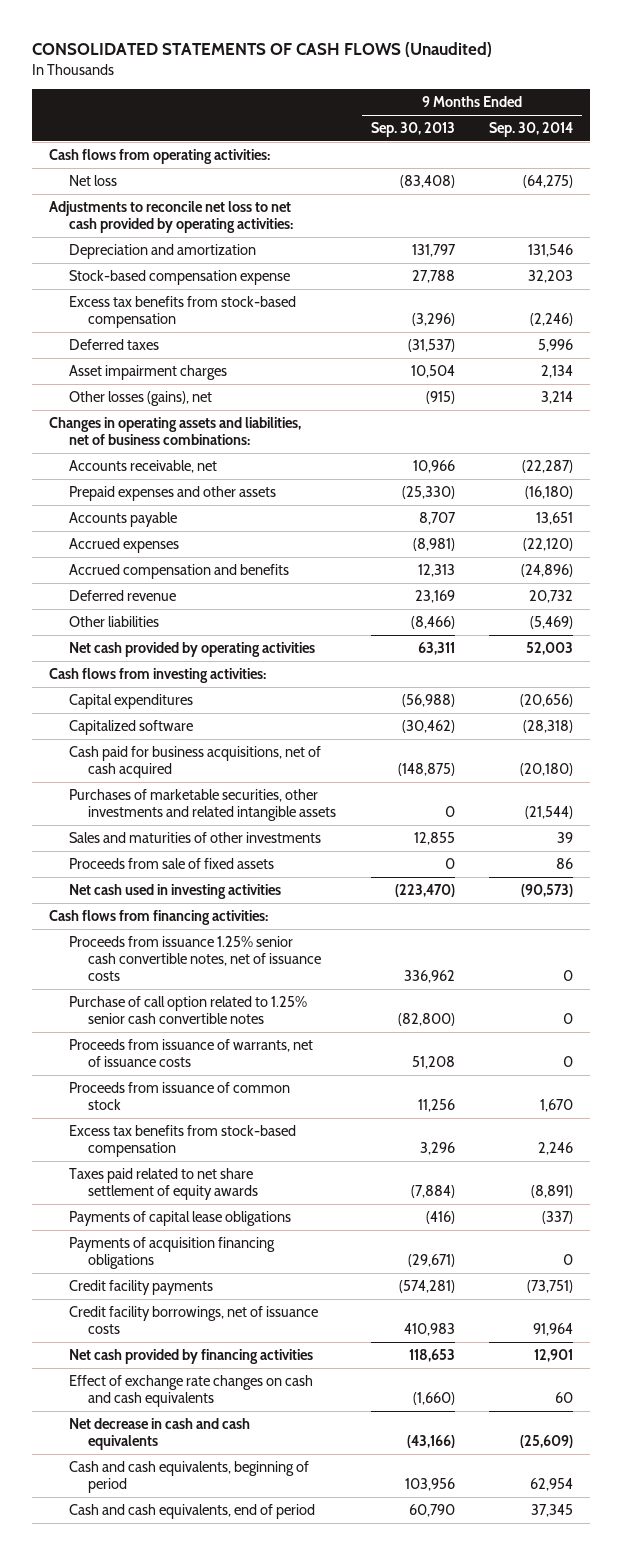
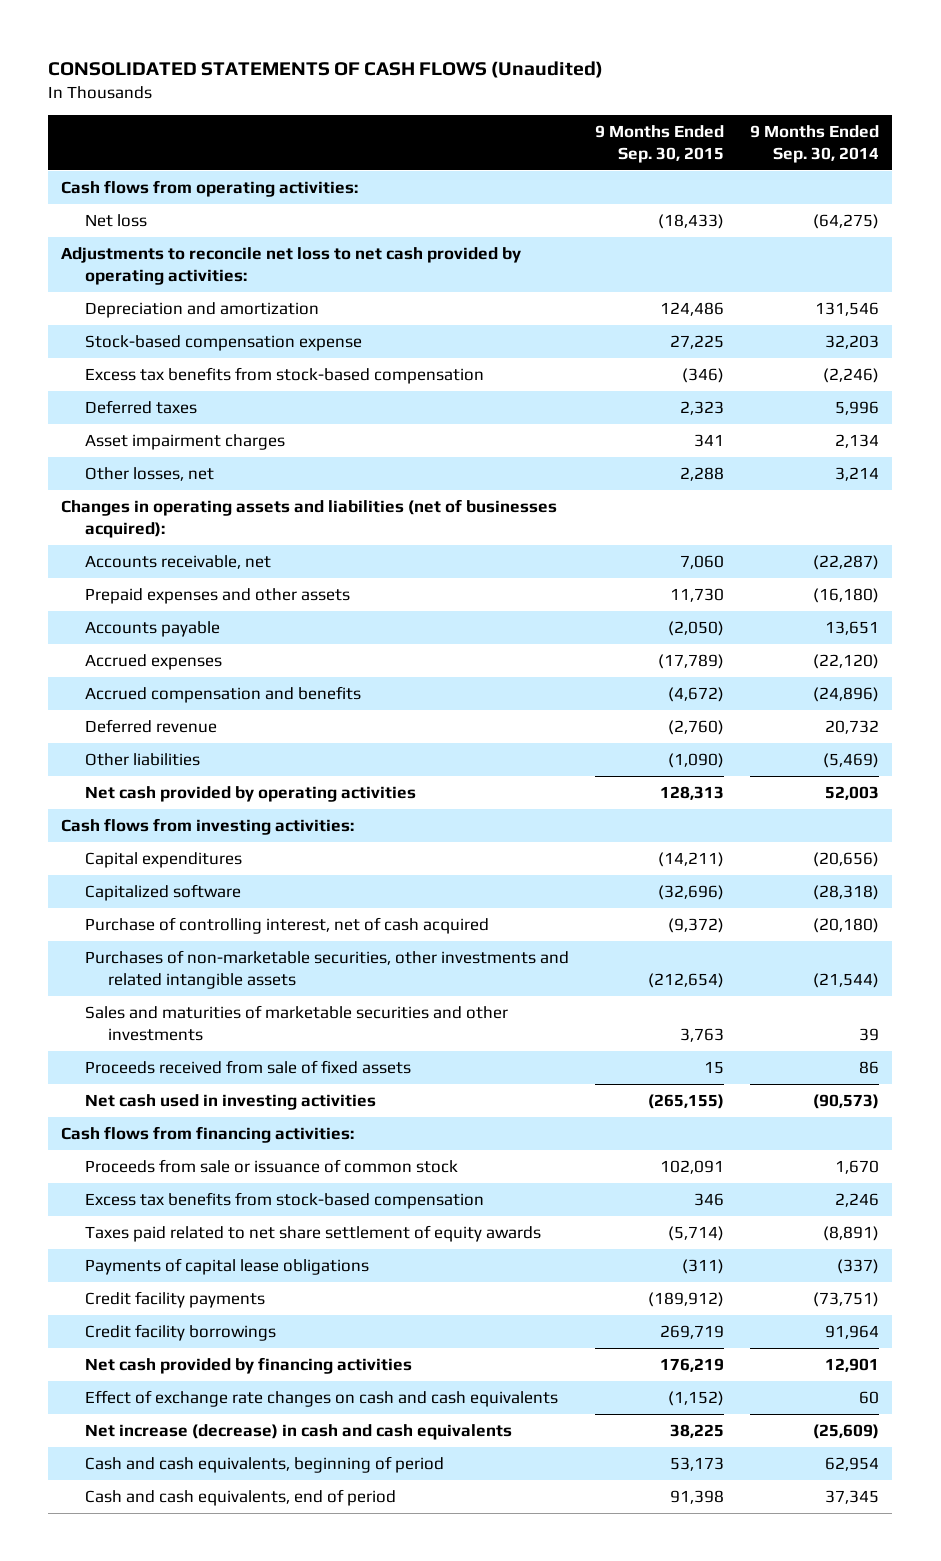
- | 9 Months Ended Sep. 30, 2013 | 9 Months Ended Sep. 30, 2014
+ | 9 Months Ended Sep. 30, 2015 | 9 Months Ended Sep. 30, 2014
- Other losses (gains), net | (915) | 3,214
- Changes in operating assets and liabilities, net of business combinations:
+ Other losses, net | 2,288 | 3,214
+ Changes in operating assets and liabilities (net of businesses acquired):
- Cash paid for business acquisitions, net of cash acquired | (148,875) | (20,180)
- Purchases of marketable securities, other investments and related intangible assets | 0 | (21,544)
- Sales and maturities of other investments | 12,855 | 39
- Proceeds from sale of fixed assets | 0 | 86
+ Purchase of controlling interest, net of cash acquired | (9,372) | (20,180)
+ Purchases of non-marketable securities, other investments and related intangible assets | (212,654) | (21,544)
+ Sales and maturities of marketable securities and other investments | 3,763 | 39
+ Proceeds received from sale of fixed assets | 15 | 86
- Proceeds from issuance 1.25% senior cash convertible notes, net of issuance costs | 336,962 | 0
- Purchase of call option related to 1.25% senior cash convertible notes | (82,800) | 0
- Proceeds from issuance of warrants, net of issuance costs | 51,208 | 0
- Proceeds from issuance of common stock | 11,256 | 1,670
+ Proceeds from sale or issuance of common stock | 102,091 | 1,670
- Payments of acquisition financing obligations | (29,671) | 0
- Credit facility borrowings, net of issuance costs | 410,983 | 91,964
+ Credit facility borrowings | 269,719 | 91,964
- Net decrease in cash and cash equivalents | (43,166) | (25,609)
+ Net increase (decrease) in cash and cash equivalents | 38,225 | (25,609)

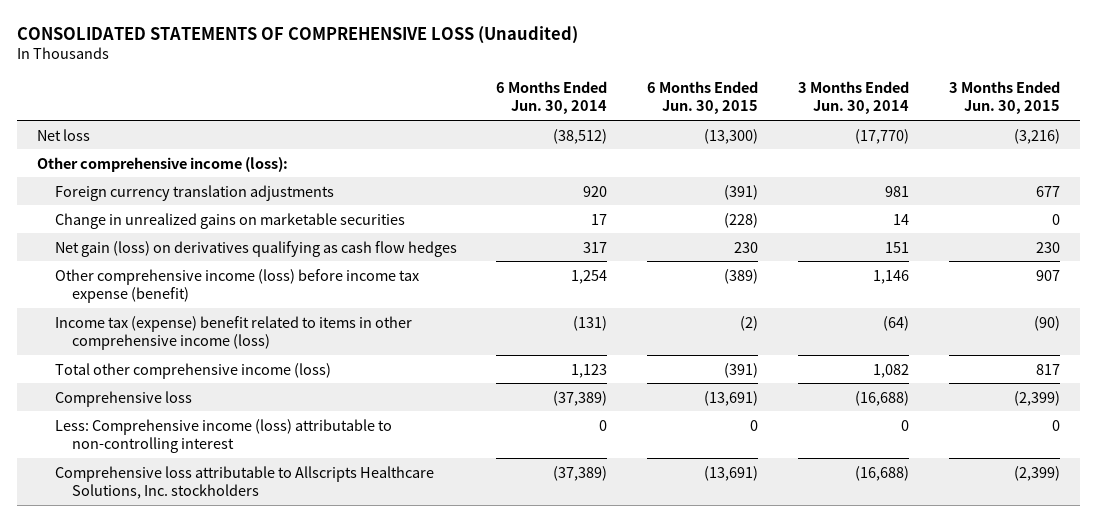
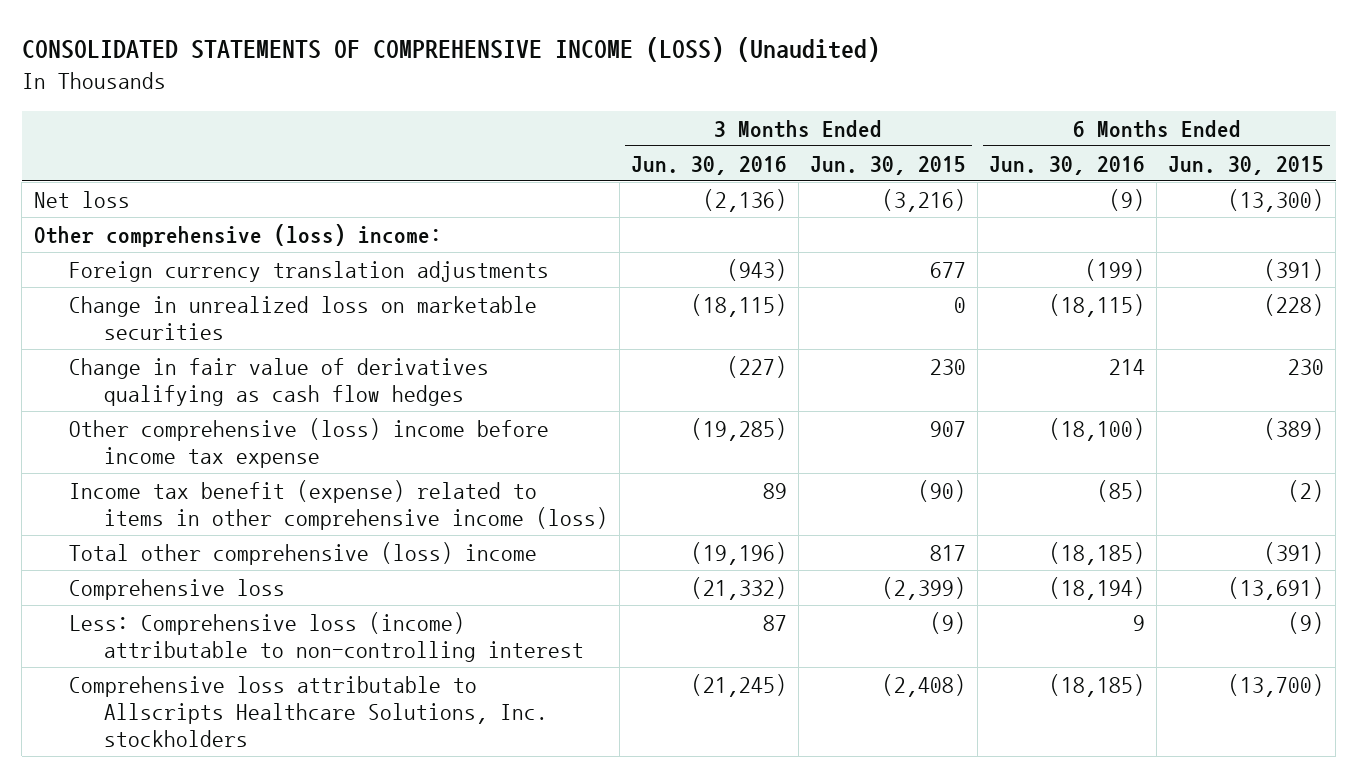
- CONSOLIDATED STATEMENTS OF COMPREHENSIVE LOSS (Unaudited)
+ CONSOLIDATED STATEMENTS OF COMPREHENSIVE INCOME (LOSS) (Unaudited)
- | 6 Months Ended Jun. 30, 2014 | 6 Months Ended Jun. 30, 2015 | 3 Months Ended Jun. 30, 2014 | 3 Months Ended Jun. 30, 2015
+ | 3 Months Ended Jun. 30, 2016 | 3 Months Ended Jun. 30, 2015 | 6 Months Ended Jun. 30, 2016 | 6 Months Ended Jun. 30, 2015
- Other comprehensive income (loss):
+ Other comprehensive (loss) income:
- Change in unrealized gains on marketable securities | 17 | (228) | 14 | 0
- Net gain (loss) on derivatives qualifying as cash flow hedges | 317 | 230 | 151 | 230
- Other comprehensive income (loss) before income tax expense (benefit) | 1,254 | (389) | 1,146 | 907
- Income tax (expense) benefit related to items in other comprehensive income (loss) | (131) | (2) | (64) | (90)
- Total other comprehensive income (loss) | 1,123 | (391) | 1,082 | 817
+ Change in unrealized loss on marketable securities | (18,115) | 0 | (18,115) | (228)
+ Change in fair value of derivatives qualifying as cash flow hedges | (227) | 230 | 214 | 230
+ Other comprehensive (loss) income before income tax expense | (19,285) | 907 | (18,100) | (389)
+ Income tax benefit (expense) related to items in other comprehensive income (loss) | 89 | (90) | (85) | (2)
+ Total other comprehensive (loss) income | (19,196) | 817 | (18,185) | (391)
- Less: Comprehensive income (loss) attributable to non-controlling interest | 0 | 0 | 0 | 0
- Comprehensive loss attributable to Allscripts Healthcare Solutions, Inc. stockholders | (37,389) | (13,691) | (16,688) | (2,399)
+ Less: Comprehensive loss (income) attributable to non-controlling interest | 87 | (9) | 9 | (9)
+ Comprehensive loss attributable to Allscripts Healthcare Solutions, Inc. stockholders | (21,245) | (2,408) | (18,185) | (13,700)

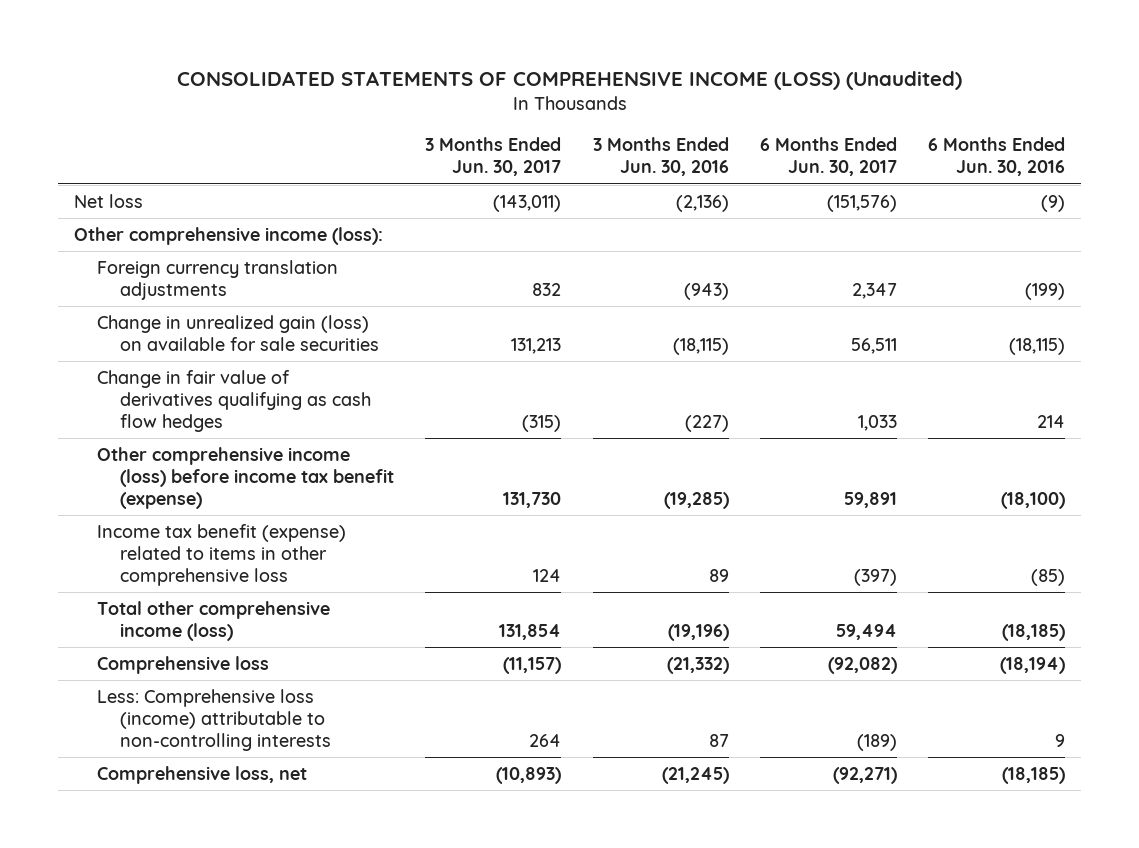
- | 3 Months Ended Jun. 30, 2016 | 3 Months Ended Jun. 30, 2015 | 6 Months Ended Jun. 30, 2016 | 6 Months Ended Jun. 30, 2015
+ | 3 Months Ended Jun. 30, 2017 | 3 Months Ended Jun. 30, 2016 | 6 Months Ended Jun. 30, 2017 | 6 Months Ended Jun. 30, 2016
- Other comprehensive (loss) income:
+ Other comprehensive income (loss):
- Change in unrealized loss on marketable securities | (18,115) | 0 | (18,115) | (228)
+ Change in unrealized gain (loss) on available for sale securities | 131,213 | (18,115) | 56,511 | (18,115)
- Other comprehensive (loss) income before income tax expense | (19,285) | 907 | (18,100) | (389)
- Income tax benefit (expense) related to items in other comprehensive income (loss) | 89 | (90) | (85) | (2)
- Total other comprehensive (loss) income | (19,196) | 817 | (18,185) | (391)
+ Other comprehensive income (loss) before income tax benefit (expense) | 131,730 | (19,285) | 59,891 | (18,100)
+ Income tax benefit (expense) related to items in other comprehensive loss | 124 | 89 | (397) | (85)
+ Total other comprehensive income (loss) | 131,854 | (19,196) | 59,494 | (18,185)
- Less: Comprehensive loss (income) attributable to non-controlling interest | 87 | (9) | 9 | (9)
- Comprehensive loss attributable to Allscripts Healthcare Solutions, Inc. stockholders | (21,245) | (2,408) | (18,185) | (13,700)
+ Less: Comprehensive loss (income) attributable to non-controlling interests | 264 | 87 | (189) | 9
+ Comprehensive loss, net | (10,893) | (21,245) | (92,271) | (18,185)

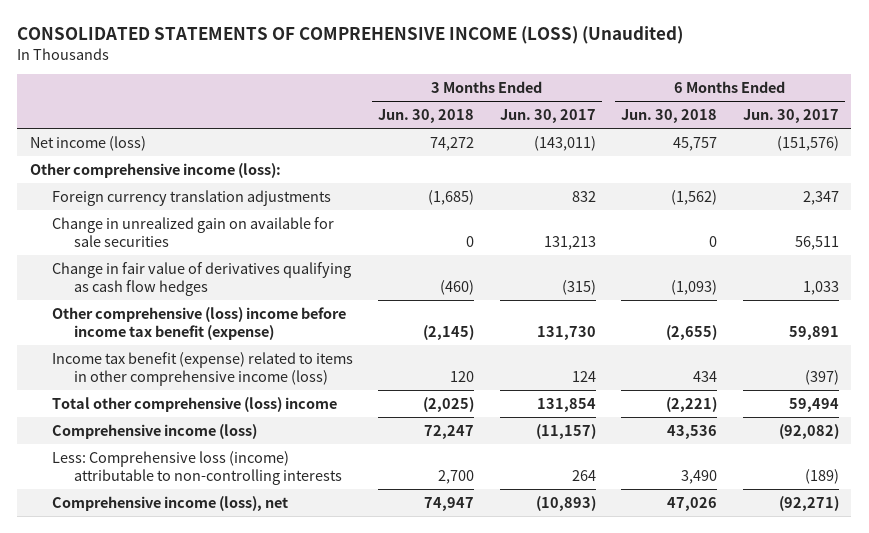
- | 3 Months Ended Jun. 30, 2017 | 3 Months Ended Jun. 30, 2016 | 6 Months Ended Jun. 30, 2017 | 6 Months Ended Jun. 30, 2016
+ | 3 Months Ended Jun. 30, 2018 | 3 Months Ended Jun. 30, 2017 | 6 Months Ended Jun. 30, 2018 | 6 Months Ended Jun. 30, 2017
- Net loss | (143,011) | (2,136) | (151,576) | (9)
+ Net income (loss) | 74,272 | (143,011) | 45,757 | (151,576)
- Change in unrealized gain (loss) on available for sale securities | 131,213 | (18,115) | 56,511 | (18,115)
+ Change in unrealized gain on available for sale securities | 0 | 131,213 | 0 | 56,511
- Other comprehensive income (loss) before income tax benefit (expense) | 131,730 | (19,285) | 59,891 | (18,100)
- Income tax benefit (expense) related to items in other comprehensive loss | 124 | 89 | (397) | (85)
- Total other comprehensive income (loss) | 131,854 | (19,196) | 59,494 | (18,185)
- Comprehensive loss | (11,157) | (21,332) | (92,082) | (18,194)
+ Other comprehensive (loss) income before income tax benefit (expense) | (2,145) | 131,730 | (2,655) | 59,891
+ Income tax benefit (expense) related to items in other comprehensive income (loss) | 120 | 124 | 434 | (397)
+ Total other comprehensive (loss) income | (2,025) | 131,854 | (2,221) | 59,494
+ Comprehensive income (loss) | 72,247 | (11,157) | 43,536 | (92,082)
- Comprehensive loss, net | (10,893) | (21,245) | (92,271) | (18,185)
+ Comprehensive income (loss), net | 74,947 | (10,893) | 47,026 | (92,271)

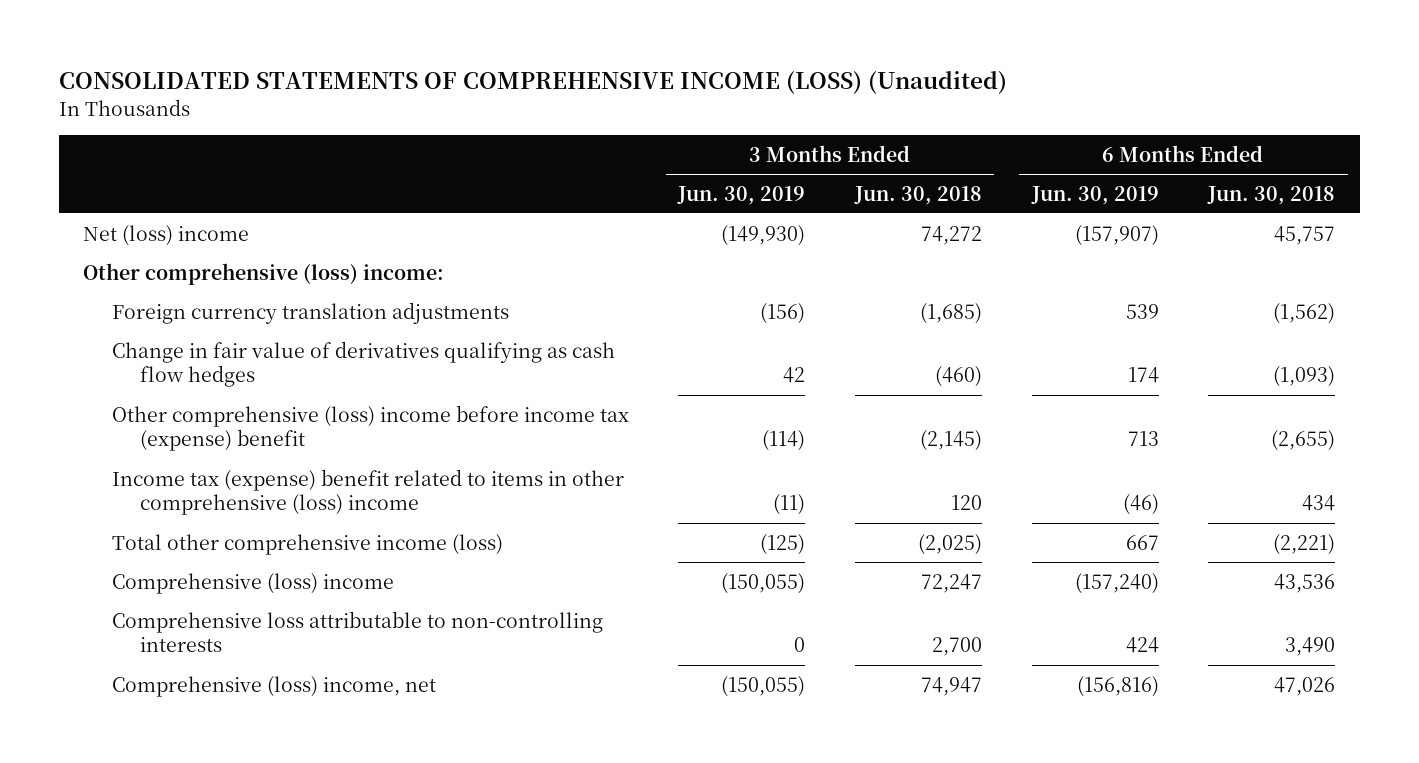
- | 3 Months Ended Jun. 30, 2018 | 3 Months Ended Jun. 30, 2017 | 6 Months Ended Jun. 30, 2018 | 6 Months Ended Jun. 30, 2017
+ | 3 Months Ended Jun. 30, 2019 | 3 Months Ended Jun. 30, 2018 | 6 Months Ended Jun. 30, 2019 | 6 Months Ended Jun. 30, 2018
- Net income (loss) | 74,272 | (143,011) | 45,757 | (151,576)
- Other comprehensive income (loss):
+ Net (loss) income | (149,930) | 74,272 | (157,907) | 45,757
+ Other comprehensive (loss) income:
- Change in unrealized gain on available for sale securities | 0 | 131,213 | 0 | 56,511
- Other comprehensive (loss) income before income tax benefit (expense) | (2,145) | 131,730 | (2,655) | 59,891
- Income tax benefit (expense) related to items in other comprehensive income (loss) | 120 | 124 | 434 | (397)
- Total other comprehensive (loss) income | (2,025) | 131,854 | (2,221) | 59,494
- Comprehensive income (loss) | 72,247 | (11,157) | 43,536 | (92,082)
- Less: Comprehensive loss (income) attributable to non-controlling interests | 2,700 | 264 | 3,490 | (189)
- Comprehensive income (loss), net | 74,947 | (10,893) | 47,026 | (92,271)
+ Other comprehensive (loss) income before income tax (expense) benefit | (114) | (2,145) | 713 | (2,655)
+ Income tax (expense) benefit related to items in other comprehensive (loss) income | (11) | 120 | (46) | 434
+ Total other comprehensive income (loss) | (125) | (2,025) | 667 | (2,221)
+ Comprehensive (loss) income | (150,055) | 72,247 | (157,240) | 43,536
+ Comprehensive loss attributable to non-controlling interests | 0 | 2,700 | 424 | 3,490
+ Comprehensive (loss) income, net | (150,055) | 74,947 | (156,816) | 47,026

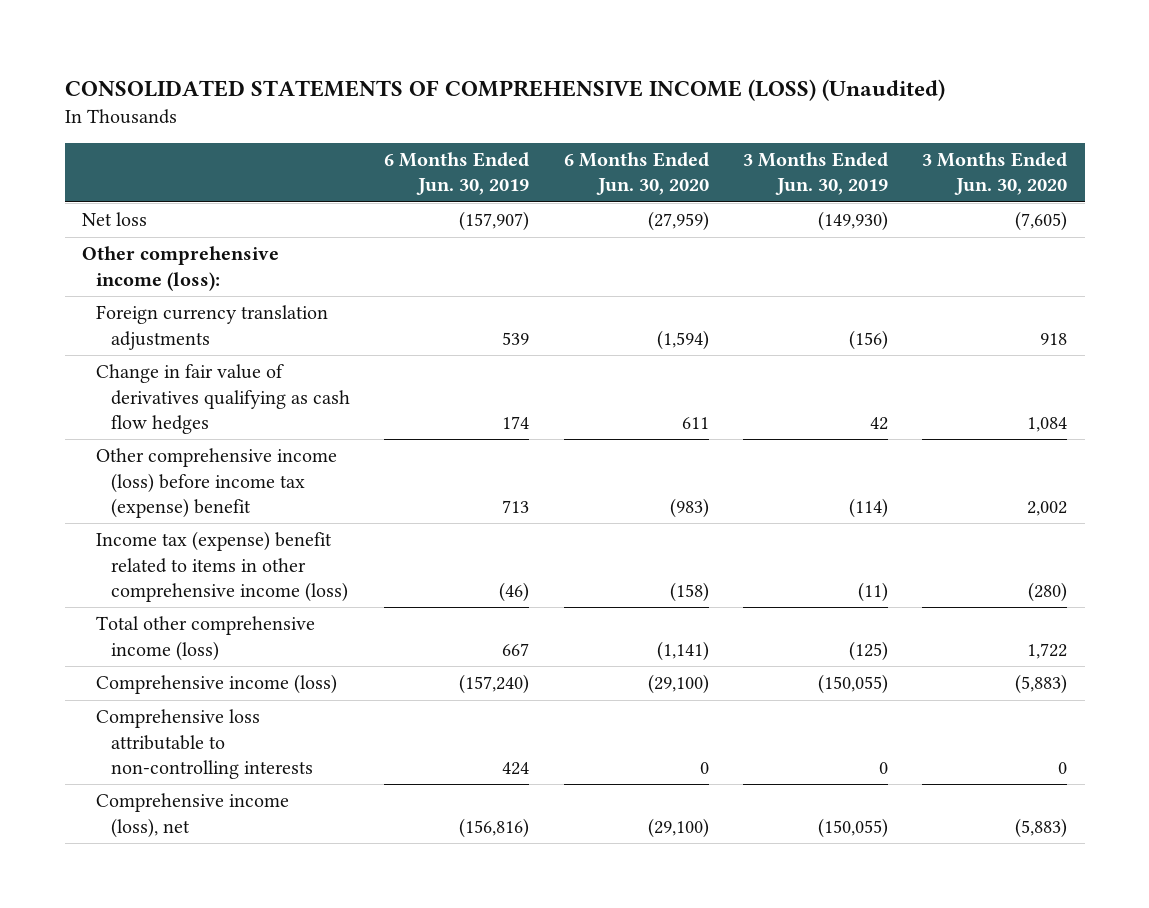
- | 3 Months Ended Jun. 30, 2019 | 3 Months Ended Jun. 30, 2018 | 6 Months Ended Jun. 30, 2019 | 6 Months Ended Jun. 30, 2018
+ | 6 Months Ended Jun. 30, 2019 | 6 Months Ended Jun. 30, 2020 | 3 Months Ended Jun. 30, 2019 | 3 Months Ended Jun. 30, 2020
- Net (loss) income | (149,930) | 74,272 | (157,907) | 45,757
- Other comprehensive (loss) income:
+ Net loss | (157,907) | (27,959) | (149,930) | (7,605)
+ Other comprehensive income (loss):
- Other comprehensive (loss) income before income tax (expense) benefit | (114) | (2,145) | 713 | (2,655)
- Income tax (expense) benefit related to items in other comprehensive (loss) income | (11) | 120 | (46) | 434
+ Other comprehensive income (loss) before income tax (expense) benefit | 713 | (983) | (114) | 2,002
+ Income tax (expense) benefit related to items in other comprehensive income (loss) | (46) | (158) | (11) | (280)
- Comprehensive (loss) income | (150,055) | 72,247 | (157,240) | 43,536
+ Comprehensive income (loss) | (157,240) | (29,100) | (150,055) | (5,883)
- Comprehensive (loss) income, net | (150,055) | 74,947 | (156,816) | 47,026
+ Comprehensive income (loss), net | (156,816) | (29,100) | (150,055) | (5,883)

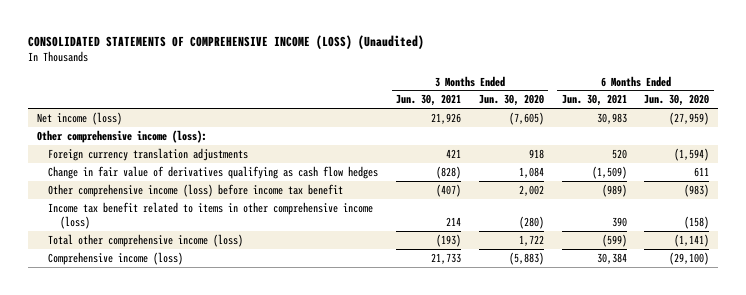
- | 6 Months Ended Jun. 30, 2019 | 6 Months Ended Jun. 30, 2020 | 3 Months Ended Jun. 30, 2019 | 3 Months Ended Jun. 30, 2020
+ | 3 Months Ended Jun. 30, 2021 | 3 Months Ended Jun. 30, 2020 | 6 Months Ended Jun. 30, 2021 | 6 Months Ended Jun. 30, 2020
- Net loss | (157,907) | (27,959) | (149,930) | (7,605)
+ Net income (loss) | 21,926 | (7,605) | 30,983 | (27,959)
- Other comprehensive income (loss) before income tax (expense) benefit | 713 | (983) | (114) | 2,002
- Income tax (expense) benefit related to items in other comprehensive income (loss) | (46) | (158) | (11) | (280)
+ Other comprehensive income (loss) before income tax benefit | (407) | 2,002 | (989) | (983)
+ Income tax benefit related to items in other comprehensive income (loss) | 214 | (280) | 390 | (158)
- Comprehensive loss attributable to non-controlling interests | 424 | 0 | 0 | 0
- Comprehensive income (loss), net | (156,816) | (29,100) | (150,055) | (5,883)

